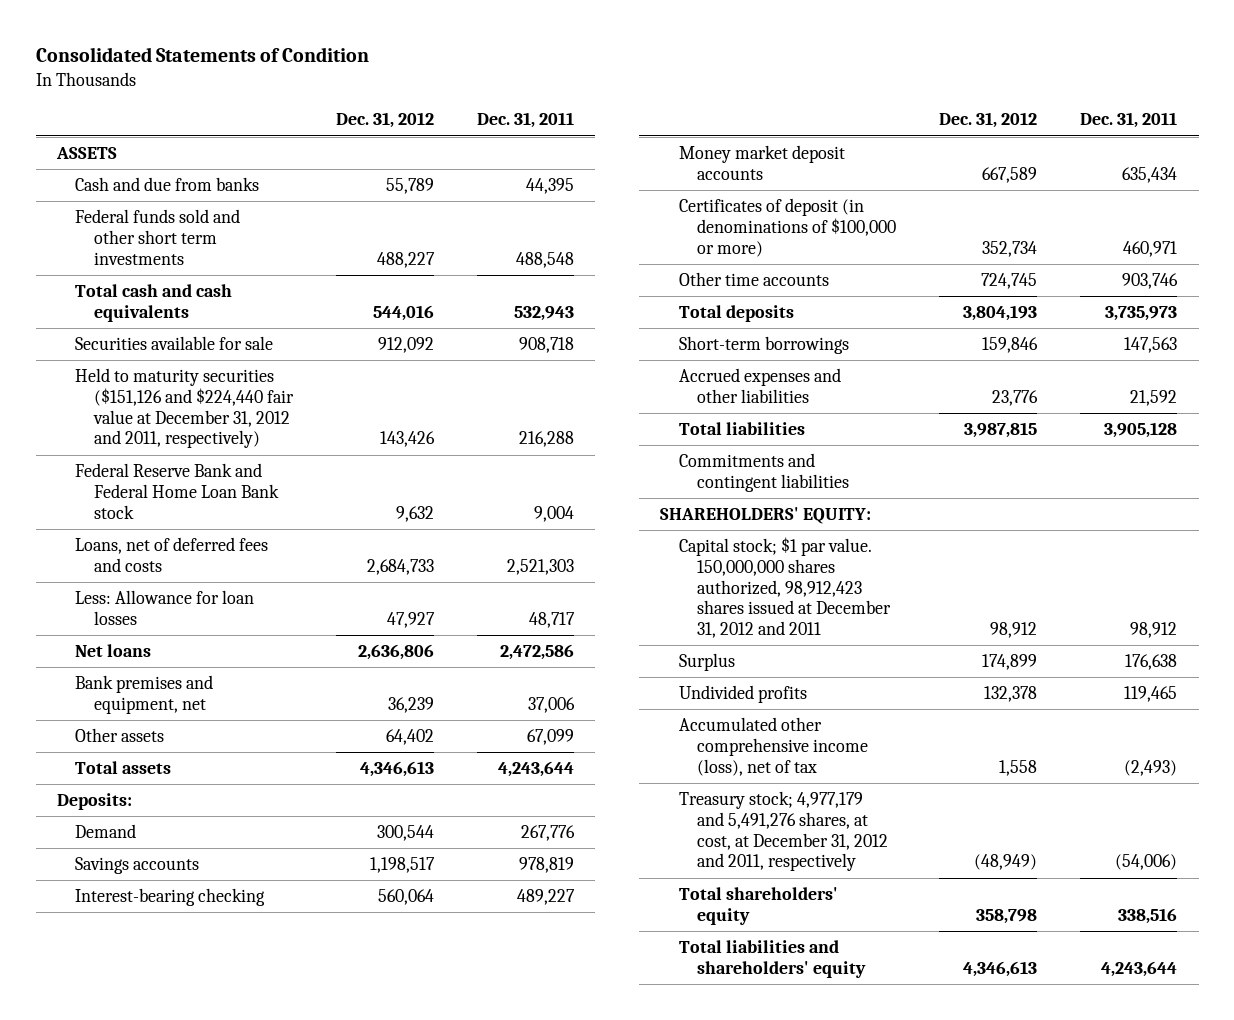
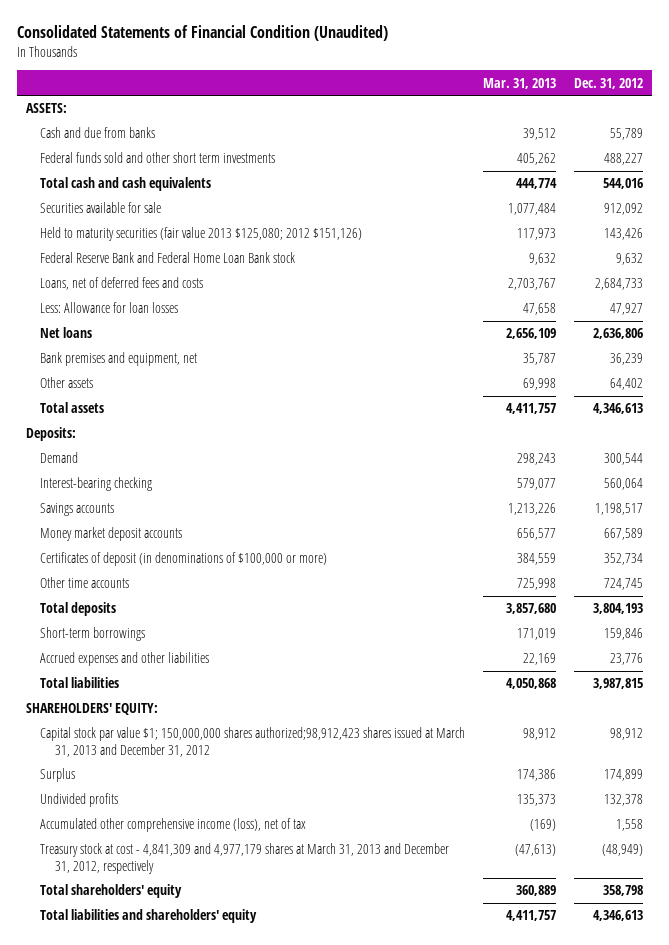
- Consolidated Statements of Condition
+ Consolidated Statements of Financial Condition (Unaudited)
- | Dec. 31, 2012 | Dec. 31, 2011
+ | Mar. 31, 2013 | Dec. 31, 2012
- ASSETS
+ ASSETS:
- Held to maturity securities ($151,126 and $224,440 fair value at December 31, 2012 and 2011, respectively) | 143,426 | 216,288
+ Held to maturity securities (fair value 2013 $125,080; 2012 $151,126) | 117,973 | 143,426
moved down: Savings accounts | 1,213,226 | 1,198,517
- Commitments and contingent liabilities
- Capital stock; $1 par value. 150,000,000 shares authorized, 98,912,423 shares issued at December 31, 2012 and 2011 | 98,912 | 98,912
+ Capital stock par value $1; 150,000,000 shares authorized;98,912,423 shares issued at March 31, 2013 and December 31, 2012 | 98,912 | 98,912
- Treasury stock; 4,977,179 and 5,491,276 shares, at cost, at December 31, 2012 and 2011, respectively | (48,949) | (54,006)
+ Treasury stock at cost - 4,841,309 and 4,977,179 shares at March 31, 2013 and December 31, 2012, respectively | (47,613) | (48,949)

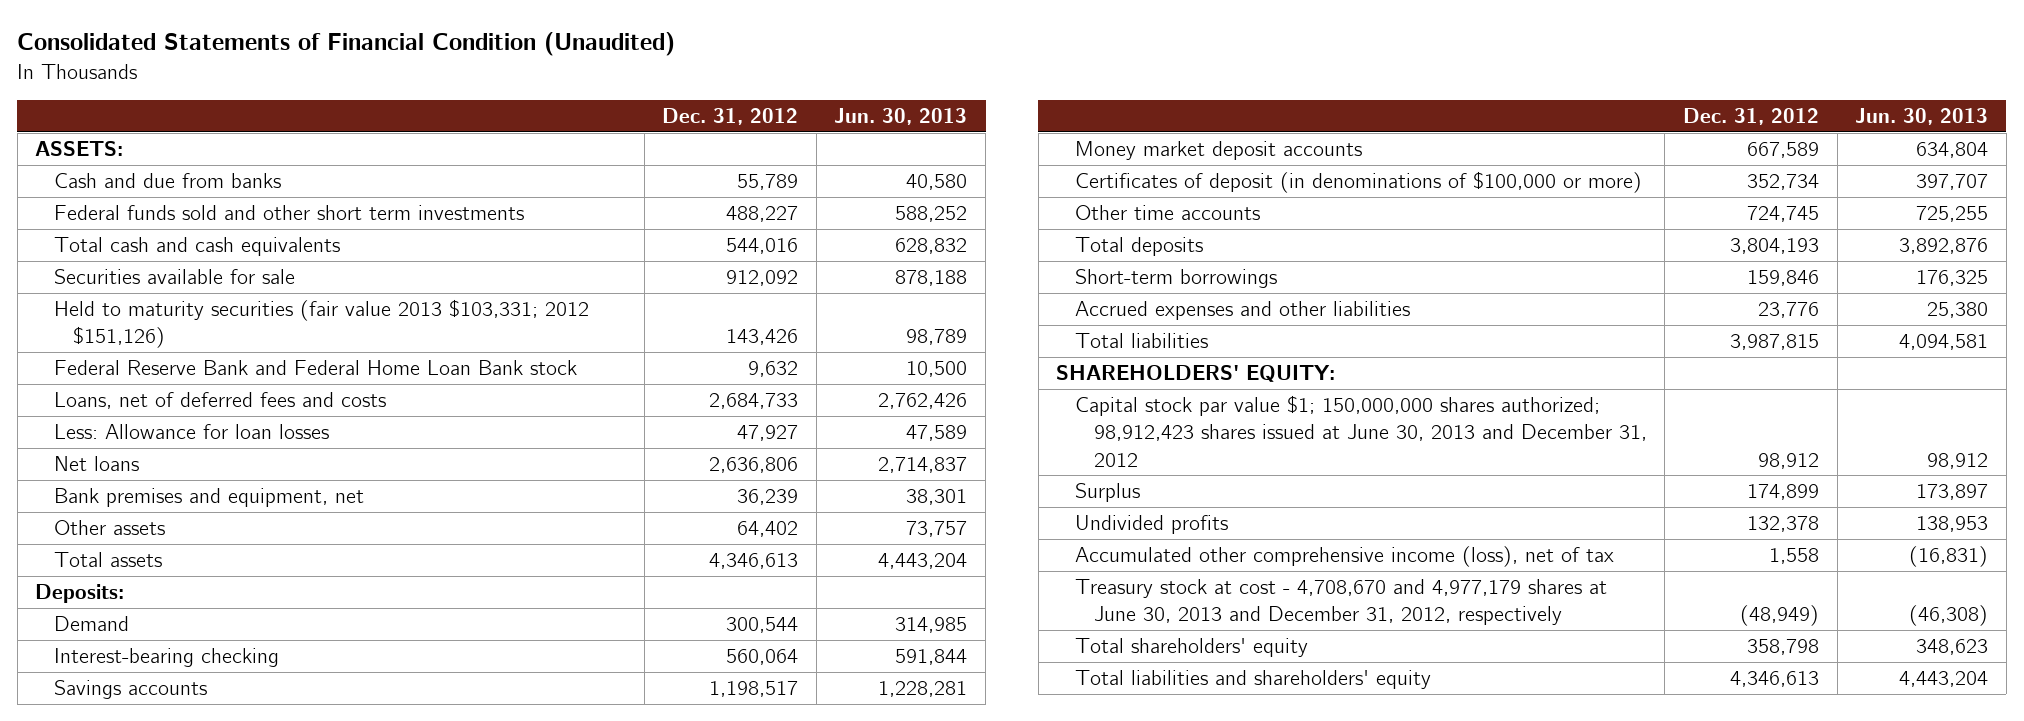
- | Mar. 31, 2013 | Dec. 31, 2012
+ | Dec. 31, 2012 | Jun. 30, 2013
- Held to maturity securities (fair value 2013 $125,080; 2012 $151,126) | 117,973 | 143,426
+ Held to maturity securities (fair value 2013 $103,331; 2012 $151,126) | 143,426 | 98,789
- Capital stock par value $1; 150,000,000 shares authorized;98,912,423 shares issued at March 31, 2013 and December 31, 2012 | 98,912 | 98,912
+ Capital stock par value $1; 150,000,000 shares authorized; 98,912,423 shares issued at June 30, 2013 and December 31, 2012 | 98,912 | 98,912
- Treasury stock at cost - 4,841,309 and 4,977,179 shares at March 31, 2013 and December 31, 2012, respectively | (47,613) | (48,949)
+ Treasury stock at cost - 4,708,670 and 4,977,179 shares at June 30, 2013 and December 31, 2012, respectively | (48,949) | (46,308)

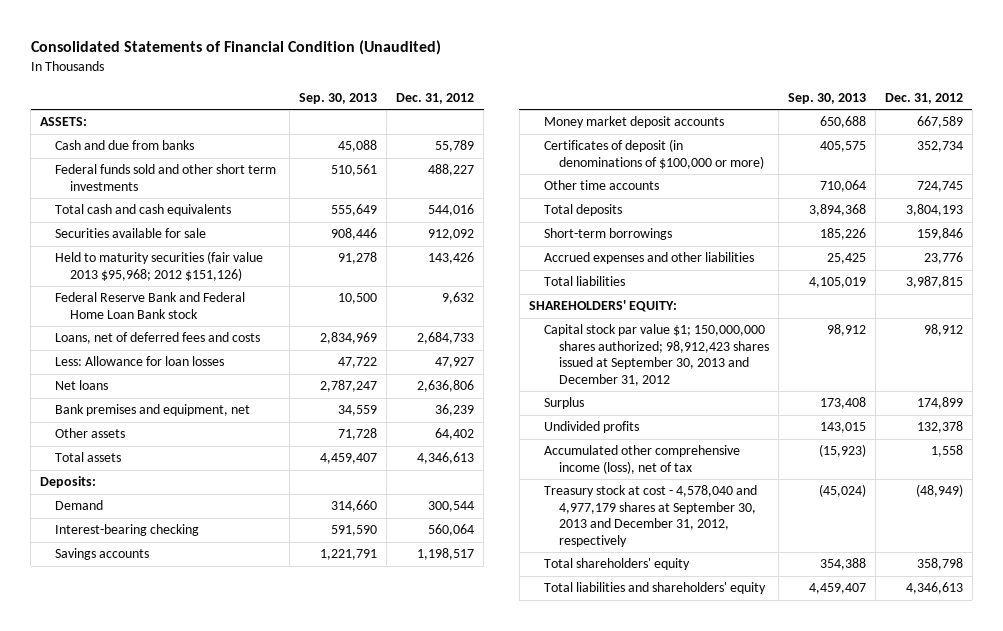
- | Dec. 31, 2012 | Jun. 30, 2013
+ | Sep. 30, 2013 | Dec. 31, 2012
- Held to maturity securities (fair value 2013 $103,331; 2012 $151,126) | 143,426 | 98,789
+ Held to maturity securities (fair value 2013 $95,968; 2012 $151,126) | 91,278 | 143,426
- Capital stock par value $1; 150,000,000 shares authorized; 98,912,423 shares issued at June 30, 2013 and December 31, 2012 | 98,912 | 98,912
+ Capital stock par value $1; 150,000,000 shares authorized; 98,912,423 shares issued at September 30, 2013 and December 31, 2012 | 98,912 | 98,912
- Treasury stock at cost - 4,708,670 and 4,977,179 shares at June 30, 2013 and December 31, 2012, respectively | (48,949) | (46,308)
+ Treasury stock at cost - 4,578,040 and 4,977,179 shares at September 30, 2013 and December 31, 2012, respectively | (45,024) | (48,949)

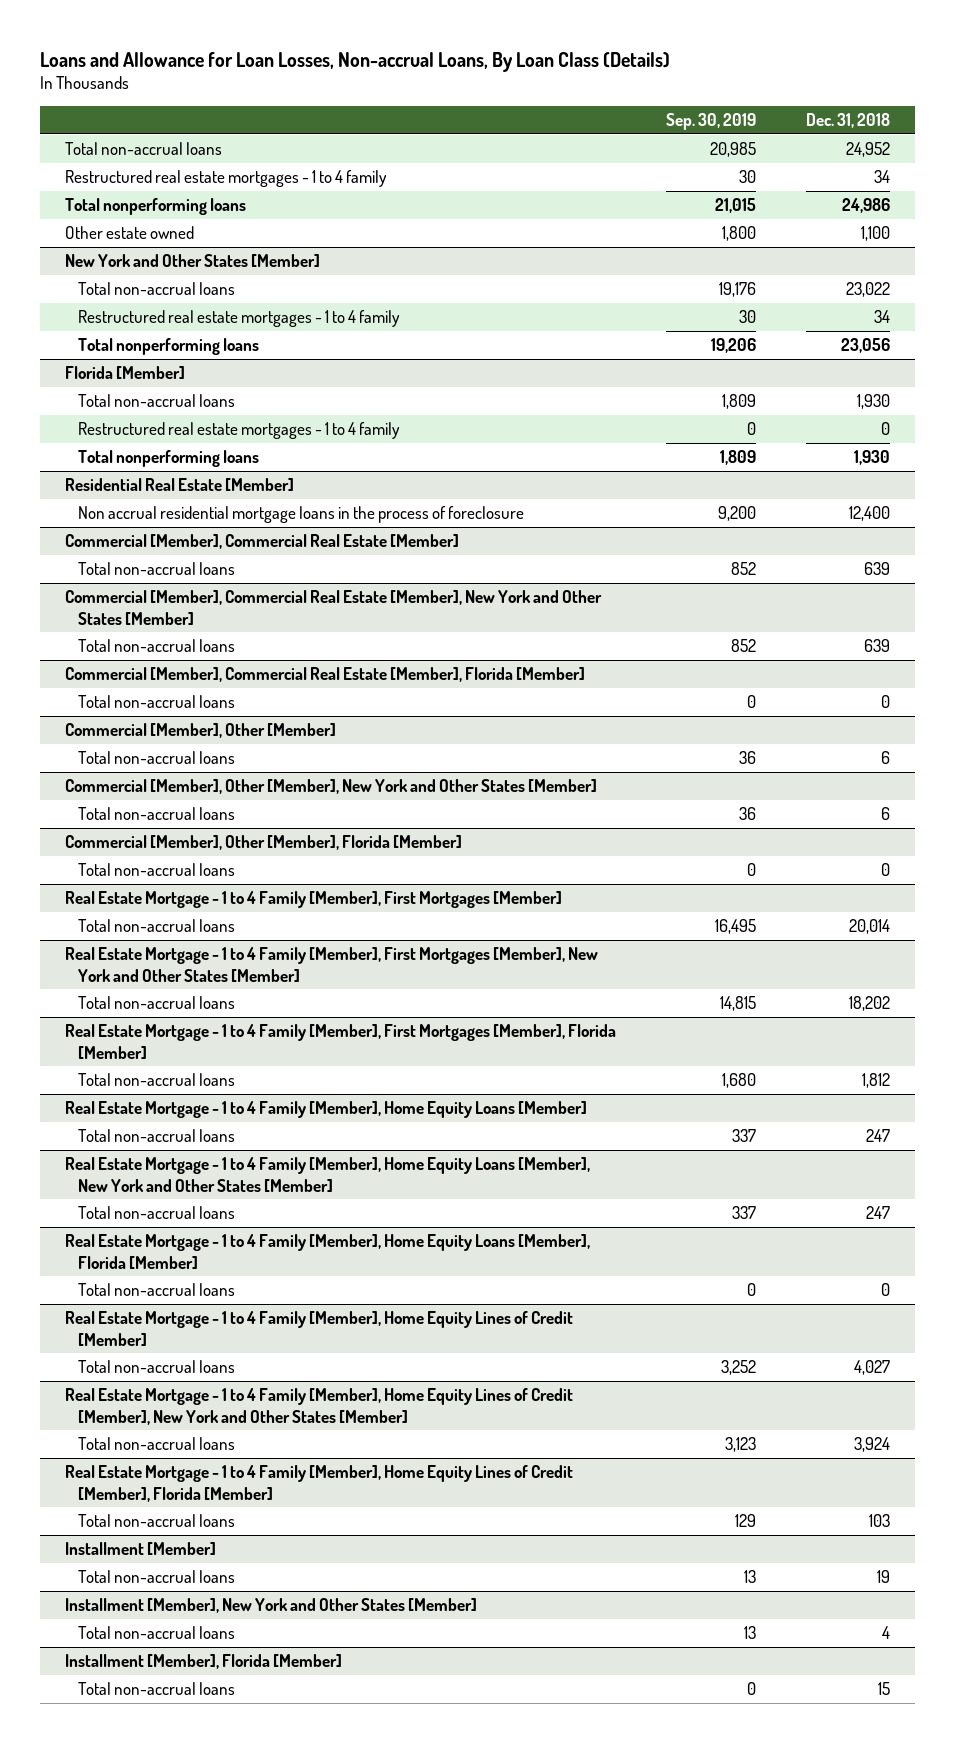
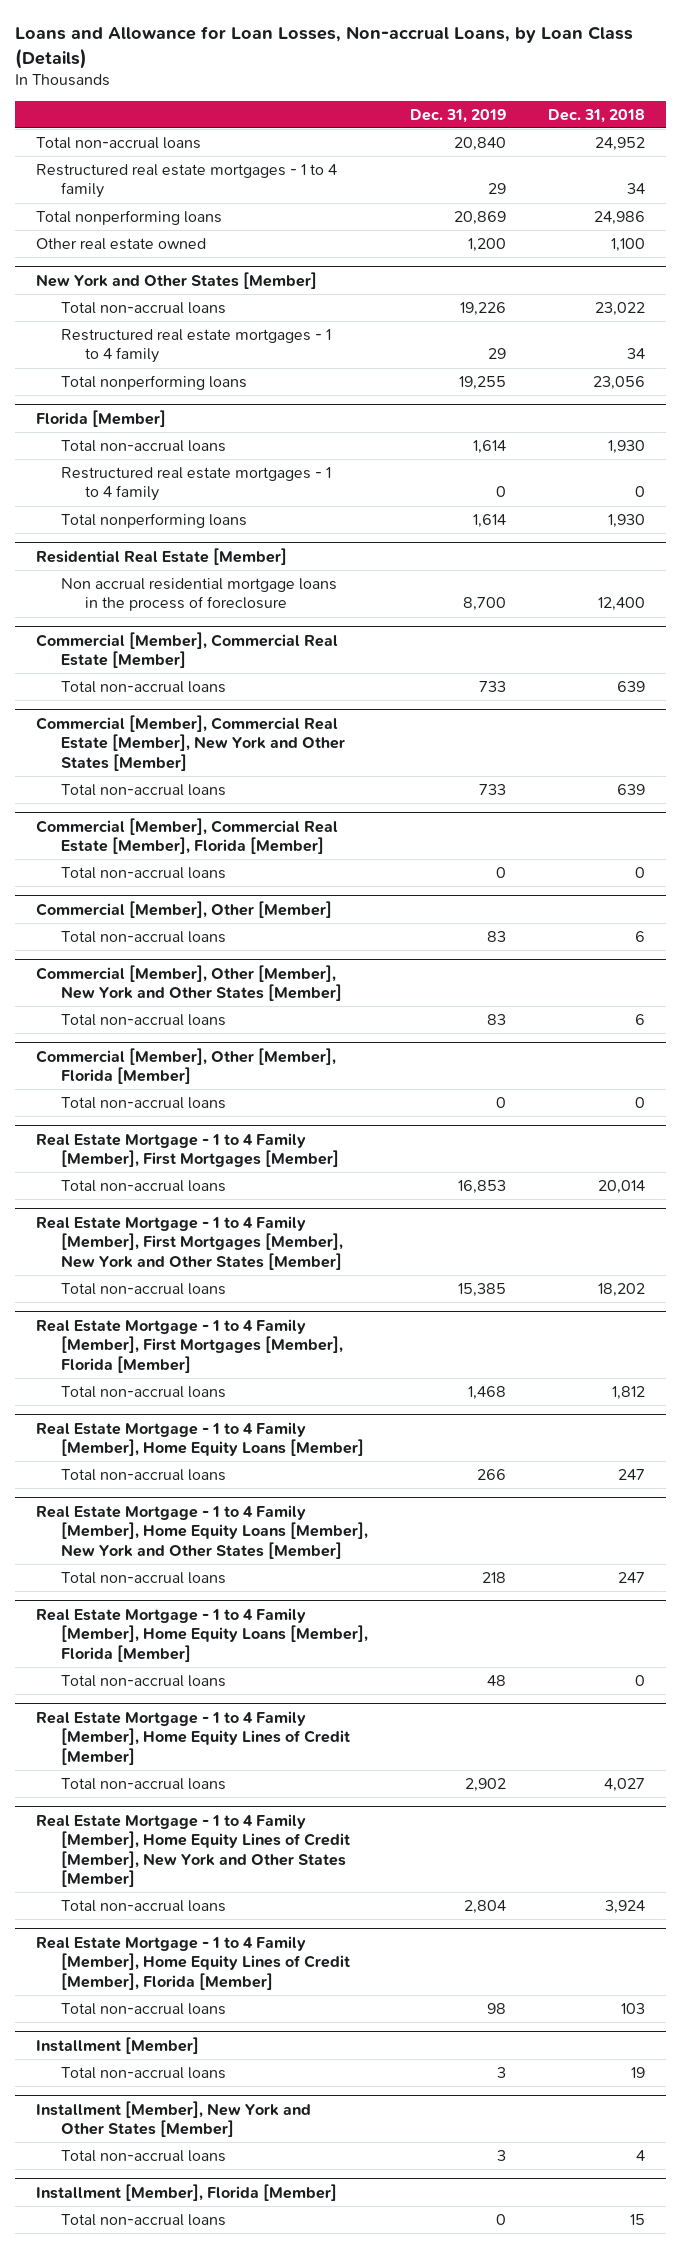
- Loans and Allowance for Loan Losses, Non-accrual Loans, By Loan Class (Details)
+ Loans and Allowance for Loan Losses, Non-accrual Loans, by Loan Class (Details)
- | Sep. 30, 2019 | Dec. 31, 2018
+ | Dec. 31, 2019 | Dec. 31, 2018
- Other estate owned | 1,800 | 1,100
+ Other real estate owned | 1,200 | 1,100

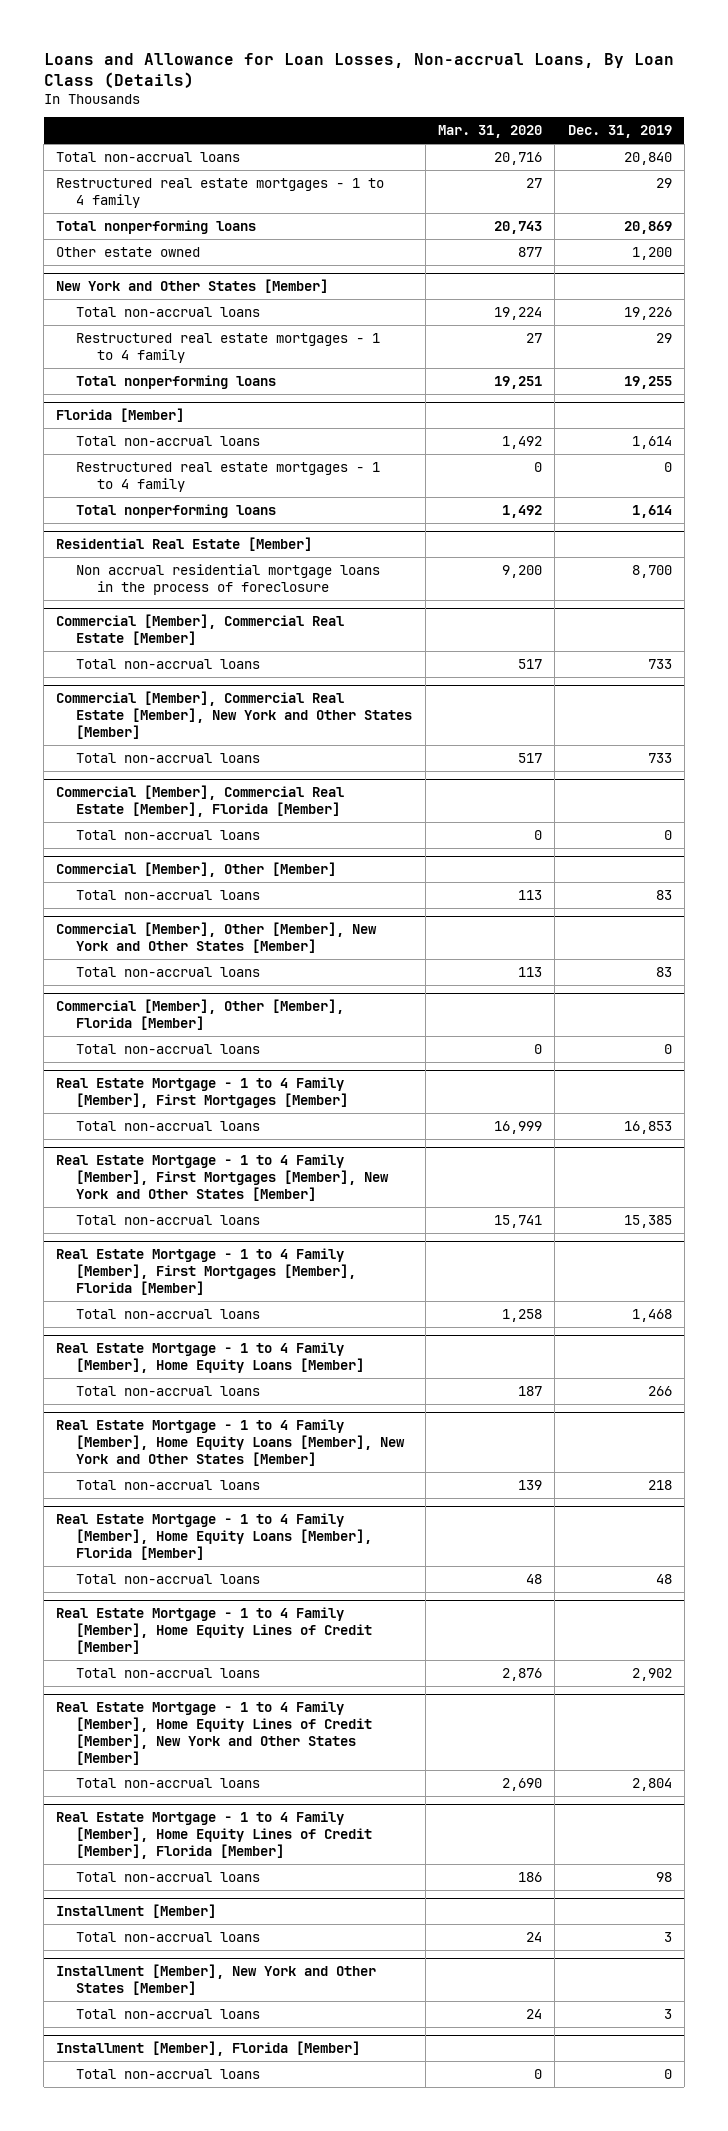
- Loans and Allowance for Loan Losses, Non-accrual Loans, by Loan Class (Details)
+ Loans and Allowance for Loan Losses, Non-accrual Loans, By Loan Class (Details)
- | Dec. 31, 2019 | Dec. 31, 2018
+ | Mar. 31, 2020 | Dec. 31, 2019
- Other real estate owned | 1,200 | 1,100
+ Other estate owned | 877 | 1,200

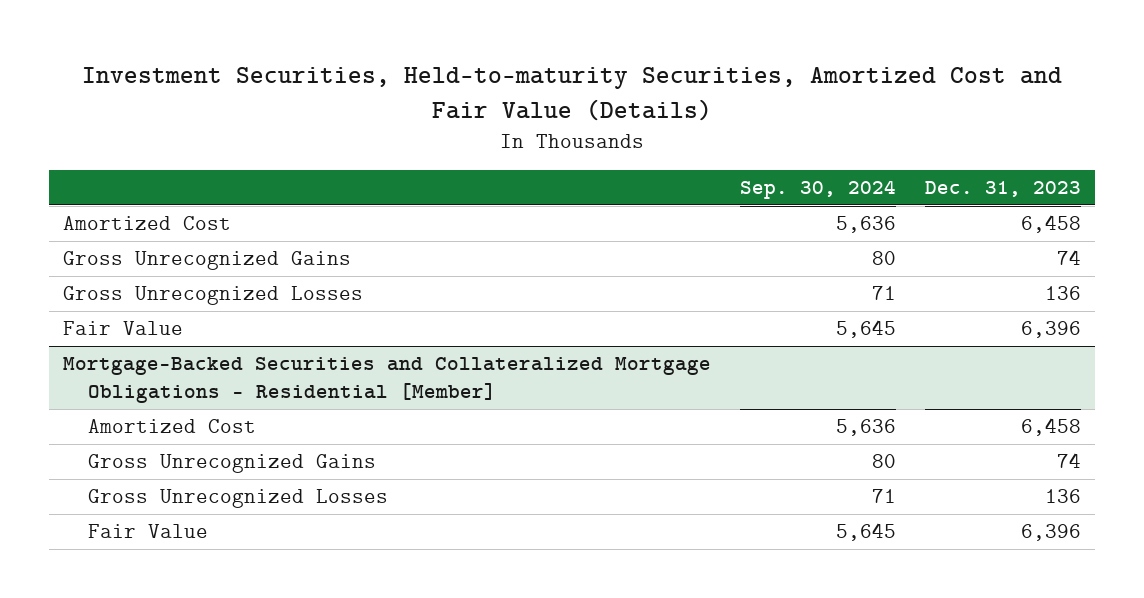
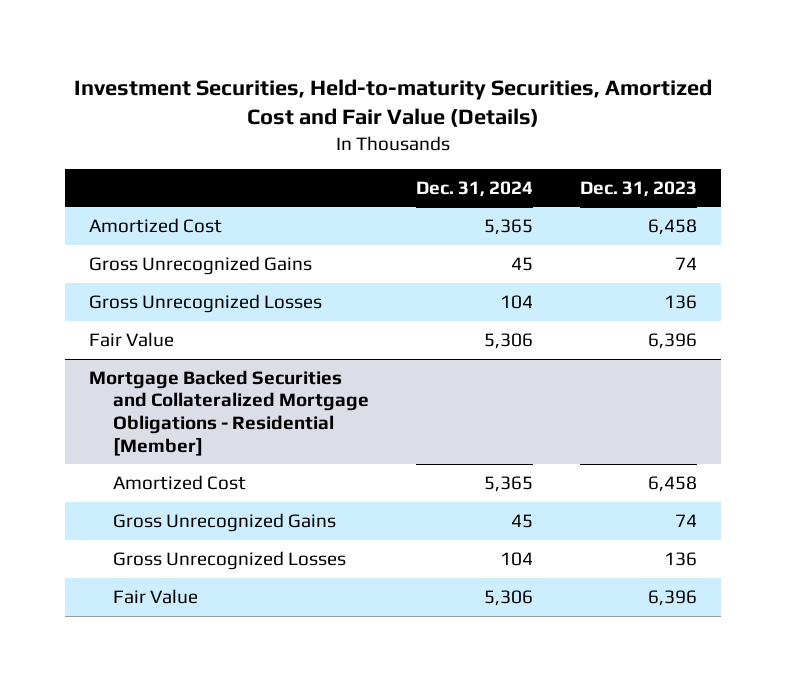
- | Sep. 30, 2024 | Dec. 31, 2023
+ | Dec. 31, 2024 | Dec. 31, 2023
- Mortgage-Backed Securities and Collateralized Mortgage Obligations - Residential [Member]
+ Mortgage Backed Securities and Collateralized Mortgage Obligations - Residential [Member]

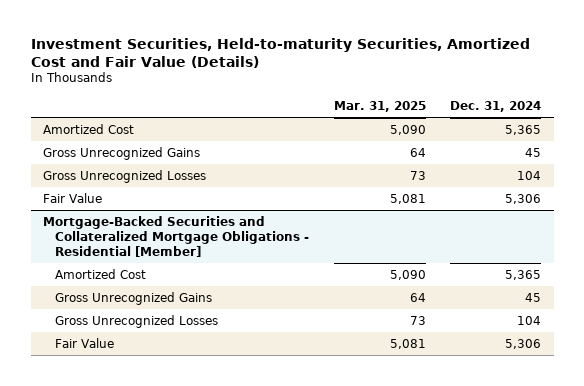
- | Dec. 31, 2024 | Dec. 31, 2023
+ | Mar. 31, 2025 | Dec. 31, 2024
- Mortgage Backed Securities and Collateralized Mortgage Obligations - Residential [Member]
+ Mortgage-Backed Securities and Collateralized Mortgage Obligations - Residential [Member]

